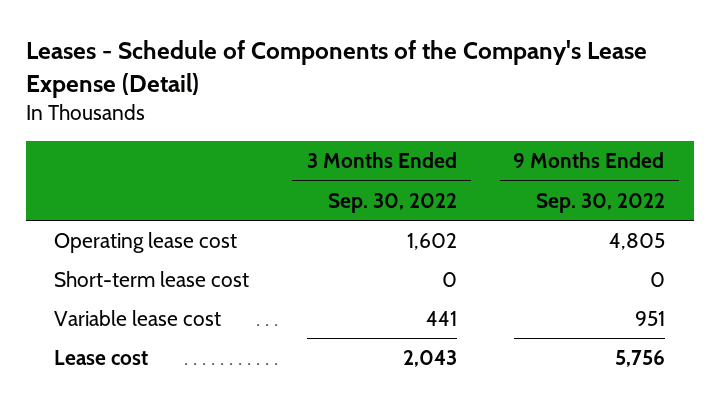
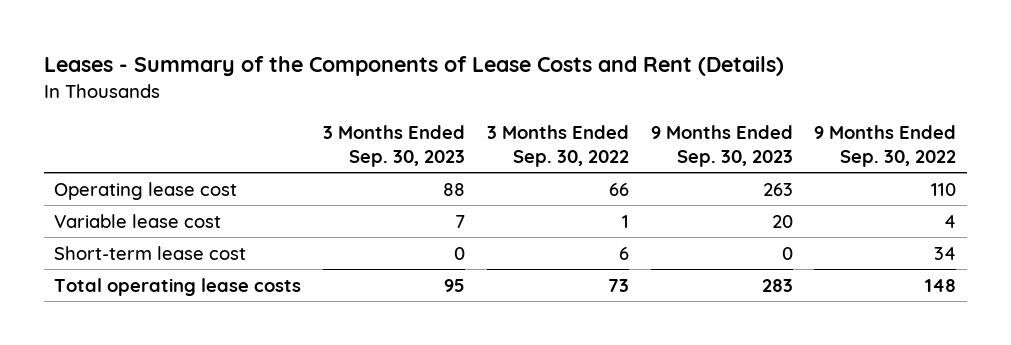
- Leases - Schedule of Components of the Company's Lease Expense (Detail)
+ Leases - Summary of the Components of Lease Costs and Rent (Details)
- | 3 Months Ended Sep. 30, 2022 | 9 Months Ended Sep. 30, 2022
+ | 3 Months Ended Sep. 30, 2023 | 3 Months Ended Sep. 30, 2022 | 9 Months Ended Sep. 30, 2023 | 9 Months Ended Sep. 30, 2022
- Operating lease cost | 1,602 | 4,805
- Short-term lease cost | 0 | 0
- Variable lease cost | 441 | 951
- Lease cost | 2,043 | 5,756
+ Operating lease cost | 88 | 66 | 263 | 110
+ Variable lease cost | 7 | 1 | 20 | 4
+ Short-term lease cost | 0 | 6 | 0 | 34
+ Total operating lease costs | 95 | 73 | 283 | 148

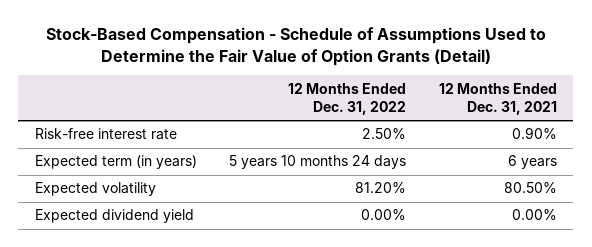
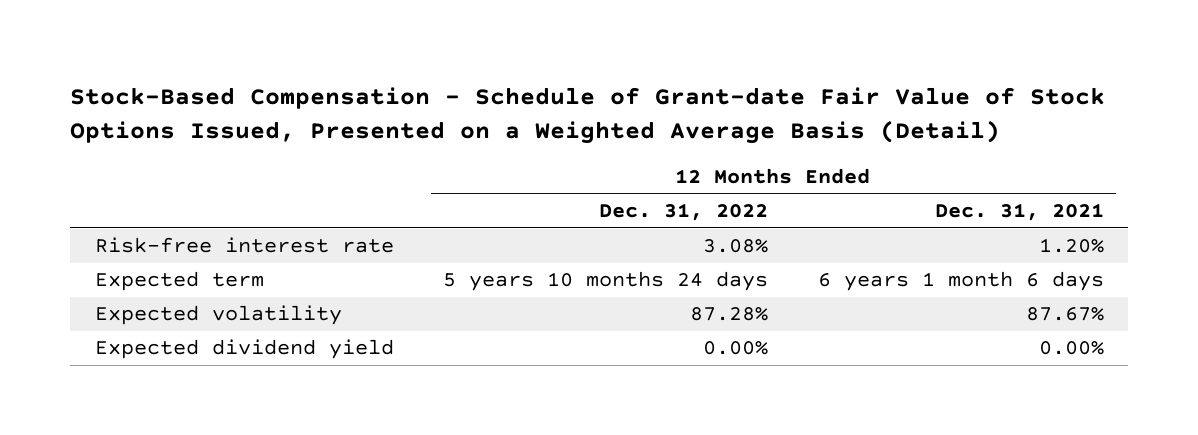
- Stock-Based Compensation - Schedule of Assumptions Used to Determine the Fair Value of Option Grants (Detail)
+ Stock-Based Compensation - Schedule of Grant-date Fair Value of Stock Options Issued, Presented on a Weighted Average Basis (Detail)
- Risk-free interest rate | 2.50% | 0.90%
- Expected term (in years) | 5 years 10 months 24 days | 6 years
- Expected volatility | 81.20% | 80.50%
+ Risk-free interest rate | 3.08% | 1.20%
+ Expected term | 5 years 10 months 24 days | 6 years 1 month 6 days
+ Expected volatility | 87.28% | 87.67%

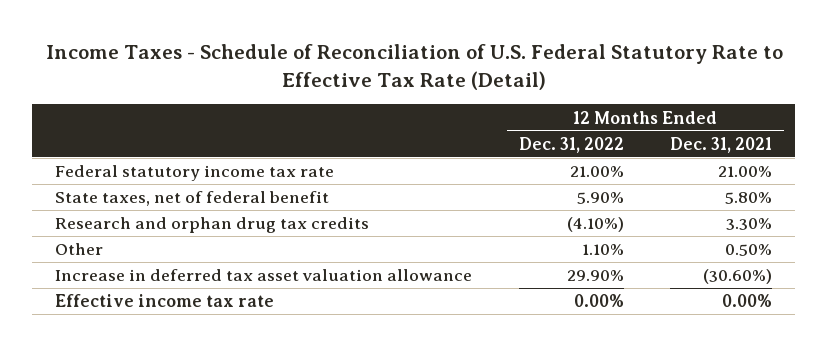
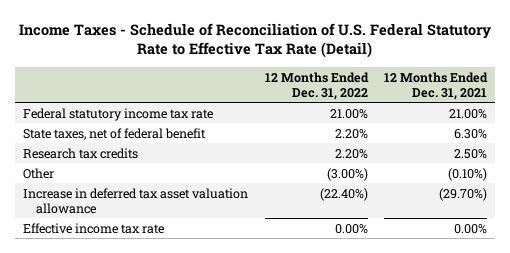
- State taxes, net of federal benefit | 5.90% | 5.80%
- Research and orphan drug tax credits | (4.10%) | 3.30%
- Other | 1.10% | 0.50%
- Increase in deferred tax asset valuation allowance | 29.90% | (30.60%)
+ State taxes, net of federal benefit | 2.20% | 6.30%
+ Research tax credits | 2.20% | 2.50%
+ Other | (3.00%) | (0.10%)
+ Increase in deferred tax asset valuation allowance | (22.40%) | (29.70%)

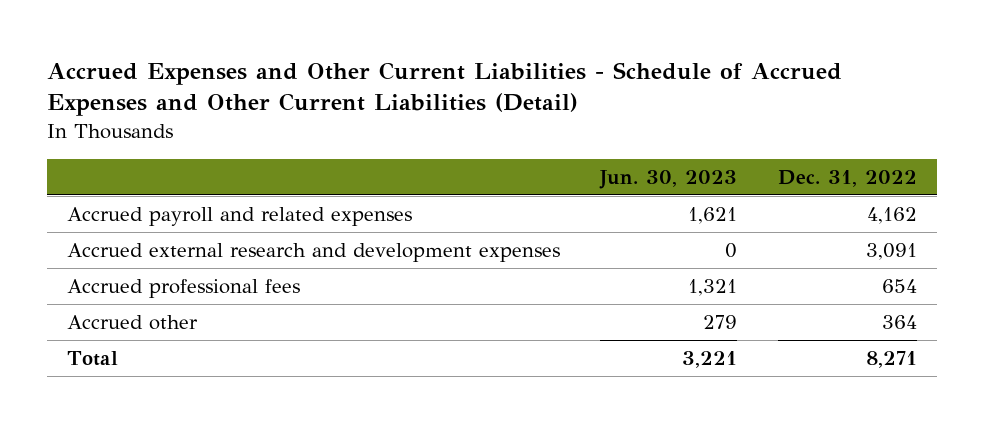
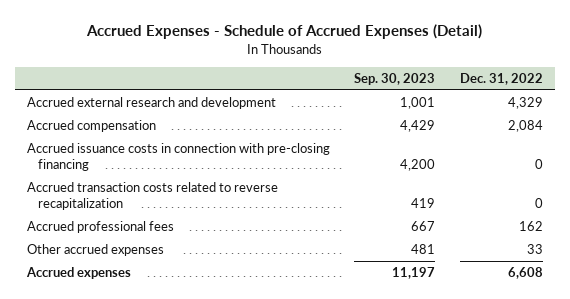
- Accrued Expenses and Other Current Liabilities - Schedule of Accrued Expenses and Other Current Liabilities (Detail)
+ Accrued Expenses - Schedule of Accrued Expenses (Detail)
- | Jun. 30, 2023 | Dec. 31, 2022
+ | Sep. 30, 2023 | Dec. 31, 2022
- Accrued payroll and related expenses | 1,621 | 4,162
- Accrued external research and development expenses | 0 | 3,091
- Accrued professional fees | 1,321 | 654
- Accrued other | 279 | 364
- Total | 3,221 | 8,271
+ Accrued external research and development | 1,001 | 4,329
+ Accrued compensation | 4,429 | 2,084
+ Accrued issuance costs in connection with pre-closing financing | 4,200 | 0
+ Accrued transaction costs related to reverse recapitalization | 419 | 0
+ Accrued professional fees | 667 | 162
+ Other accrued expenses | 481 | 33
+ Accrued expenses | 11,197 | 6,608

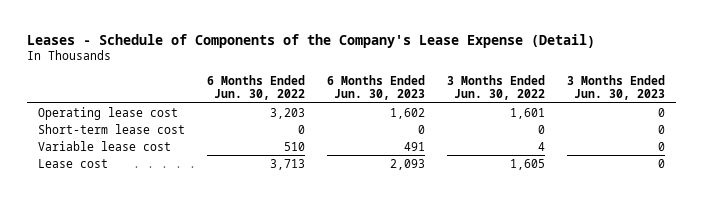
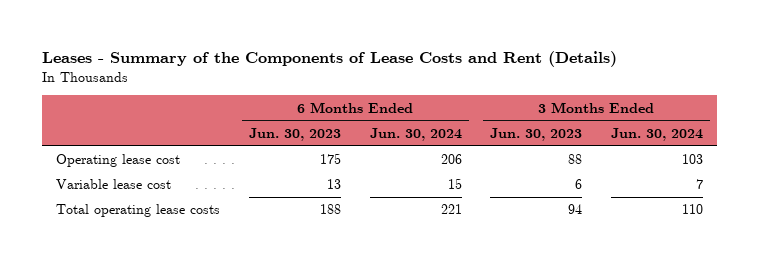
- Leases - Schedule of Components of the Company's Lease Expense (Detail)
+ Leases - Summary of the Components of Lease Costs and Rent (Details)
- | 6 Months Ended Jun. 30, 2022 | 6 Months Ended Jun. 30, 2023 | 3 Months Ended Jun. 30, 2022 | 3 Months Ended Jun. 30, 2023
+ | 6 Months Ended Jun. 30, 2023 | 6 Months Ended Jun. 30, 2024 | 3 Months Ended Jun. 30, 2023 | 3 Months Ended Jun. 30, 2024
- Operating lease cost | 3,203 | 1,602 | 1,601 | 0
- Short-term lease cost | 0 | 0 | 0 | 0
- Variable lease cost | 510 | 491 | 4 | 0
- Lease cost | 3,713 | 2,093 | 1,605 | 0
+ Operating lease cost | 175 | 206 | 88 | 103
+ Variable lease cost | 13 | 15 | 6 | 7
+ Total operating lease costs | 188 | 221 | 94 | 110

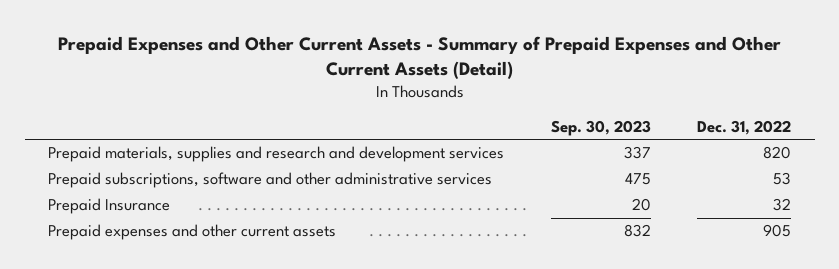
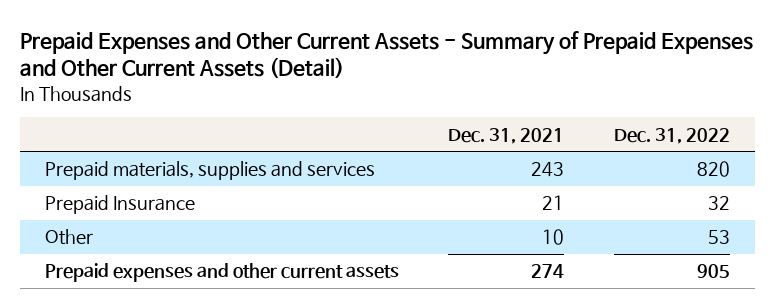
- | Sep. 30, 2023 | Dec. 31, 2022
+ | Dec. 31, 2021 | Dec. 31, 2022
- Prepaid materials, supplies and research and development services | 337 | 820
- Prepaid subscriptions, software and other administrative services | 475 | 53
+ Prepaid materials, supplies and services | 243 | 820
+ Other | 10 | 53

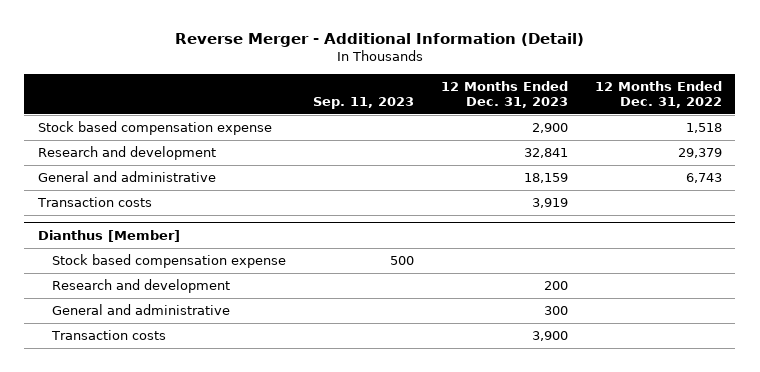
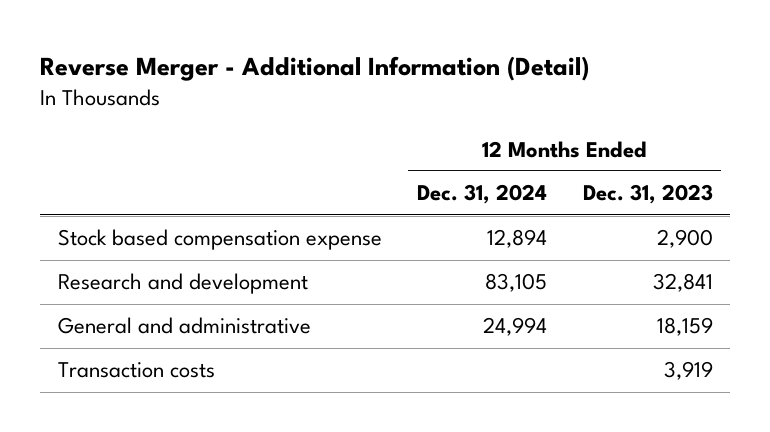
- | Sep. 11, 2023 | 12 Months Ended Dec. 31, 2023 | 12 Months Ended Dec. 31, 2022
+ | 12 Months Ended Dec. 31, 2024 | 12 Months Ended Dec. 31, 2023
- Dianthus [Member]
- Stock based compensation expense | 500 | |
- Research and development | | 200 |
- General and administrative | | 300 |
- Transaction costs | | 3,900 |

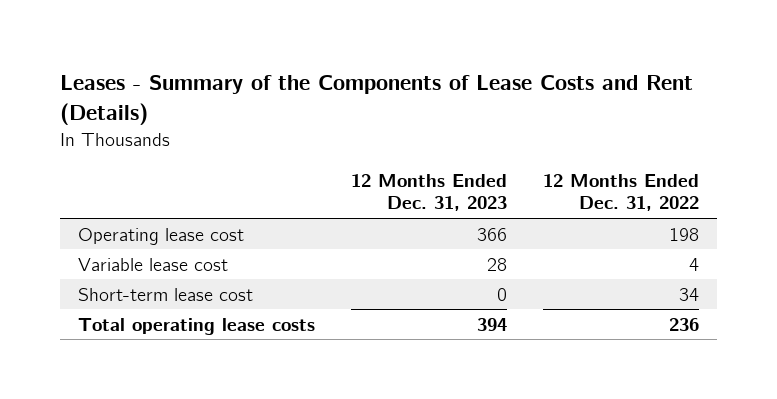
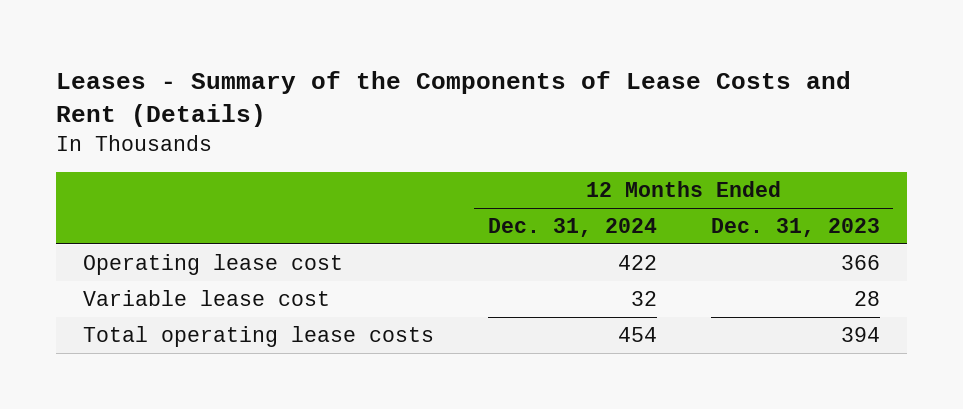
- | 12 Months Ended Dec. 31, 2023 | 12 Months Ended Dec. 31, 2022
+ | 12 Months Ended Dec. 31, 2024 | 12 Months Ended Dec. 31, 2023
- Short-term lease cost | 0 | 34

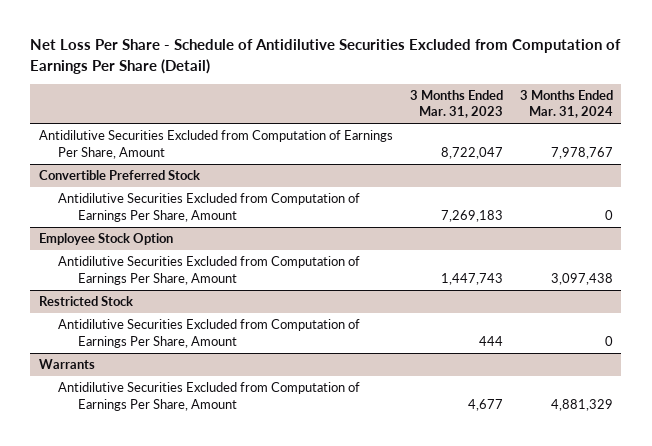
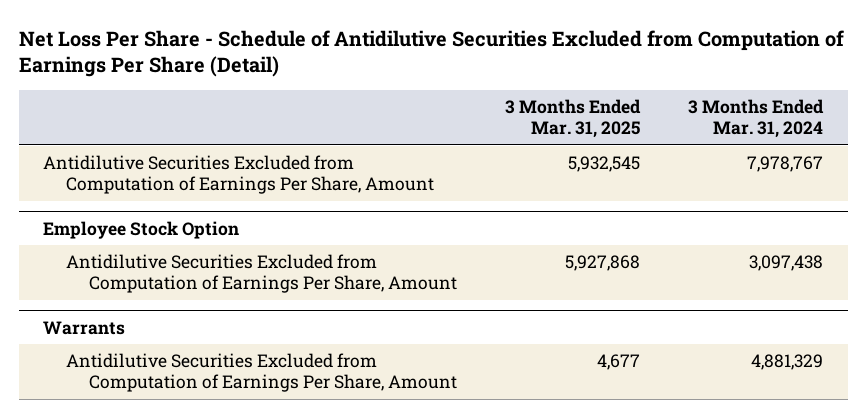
- | 3 Months Ended Mar. 31, 2023 | 3 Months Ended Mar. 31, 2024
+ | 3 Months Ended Mar. 31, 2025 | 3 Months Ended Mar. 31, 2024
- Convertible Preferred Stock
- Antidilutive Securities Excluded from Computation of Earnings Per Share, Amount | 7,269,183 | 0
- Restricted Stock
- Antidilutive Securities Excluded from Computation of Earnings Per Share, Amount | 444 | 0

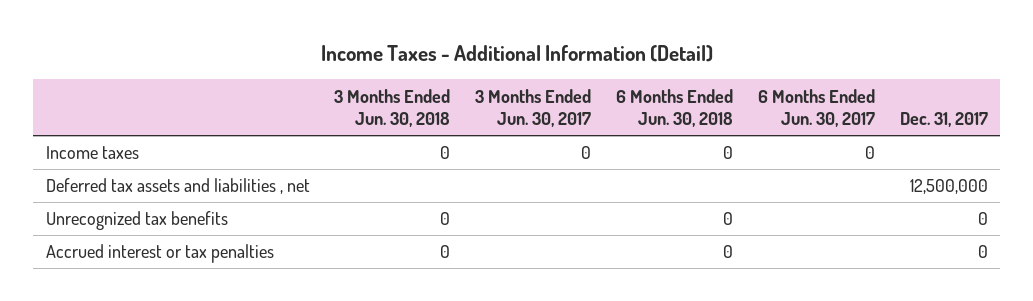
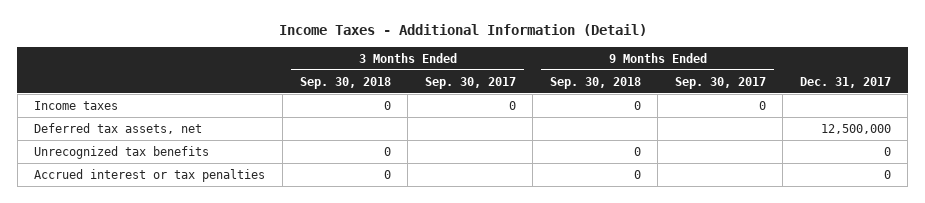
- | 3 Months Ended Jun. 30, 2018 | 3 Months Ended Jun. 30, 2017 | 6 Months Ended Jun. 30, 2018 | 6 Months Ended Jun. 30, 2017 | Dec. 31, 2017
+ | 3 Months Ended Sep. 30, 2018 | 3 Months Ended Sep. 30, 2017 | 9 Months Ended Sep. 30, 2018 | 9 Months Ended Sep. 30, 2017 | Dec. 31, 2017
- Deferred tax assets and liabilities , net | | | | | 12,500,000
+ Deferred tax assets, net | | | | | 12,500,000

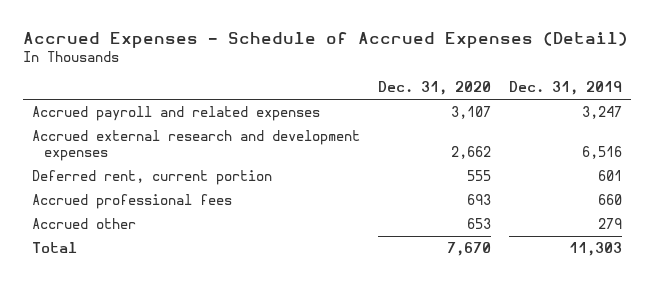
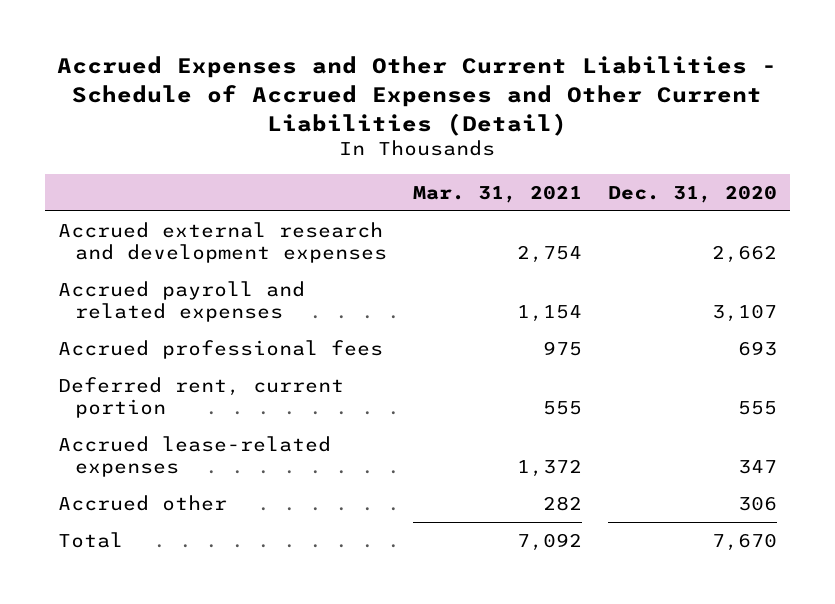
- Accrued Expenses - Schedule of Accrued Expenses (Detail)
+ Accrued Expenses and Other Current Liabilities - Schedule of Accrued Expenses and Other Current Liabilities (Detail)
- | Dec. 31, 2020 | Dec. 31, 2019
+ | Mar. 31, 2021 | Dec. 31, 2020
moved down: Accrued payroll and related expenses | 1,154 | 3,107
- Accrued other | 653 | 279
moved down: Deferred rent, current portion | 555 | 555
+ Accrued lease-related expenses | 1,372 | 347
+ Accrued other | 282 | 306

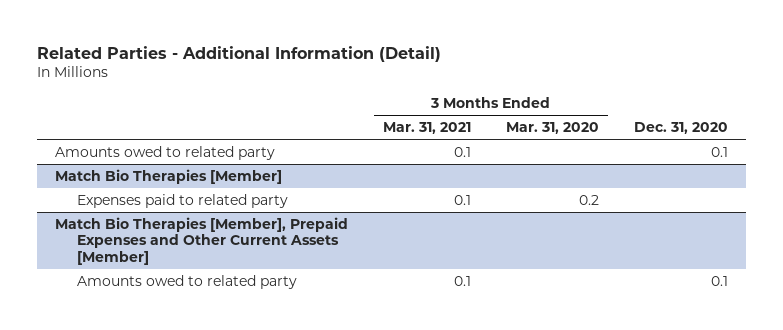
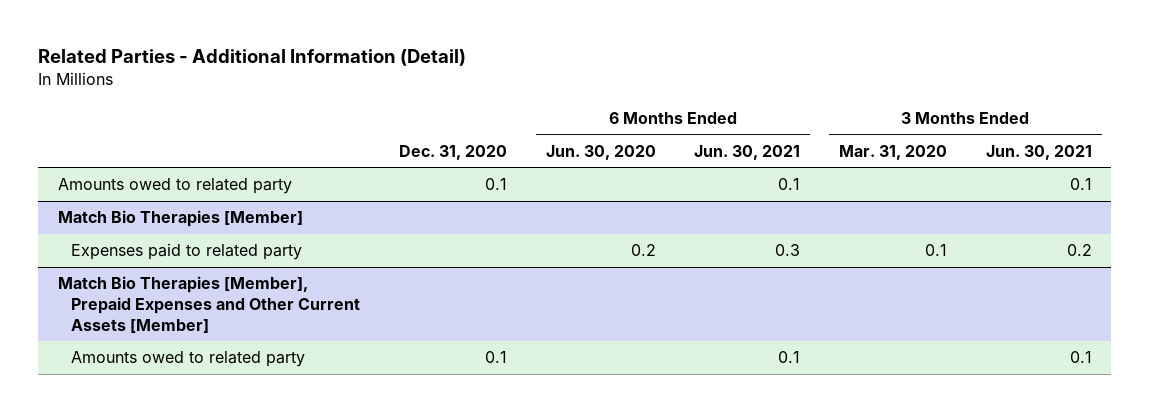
- | 3 Months Ended Mar. 31, 2021 | 3 Months Ended Mar. 31, 2020 | Dec. 31, 2020
+ | Dec. 31, 2020 | 6 Months Ended Jun. 30, 2020 | 6 Months Ended Jun. 30, 2021 | 3 Months Ended Mar. 31, 2020 | 3 Months Ended Jun. 30, 2021
@ Match Bio Therapies [Member]
- Expenses paid to related party | 0.1 | 0.2 |
+ Expenses paid to related party | | 0.2 | 0.3 | 0.1 | 0.2

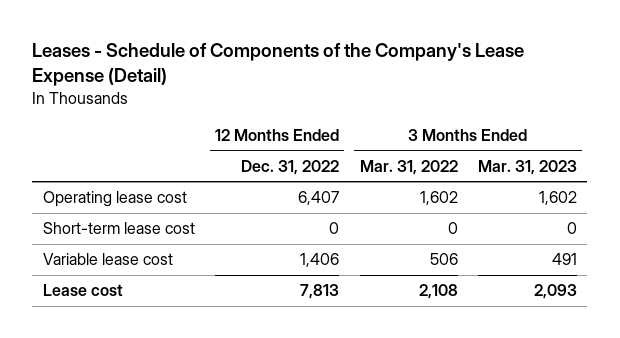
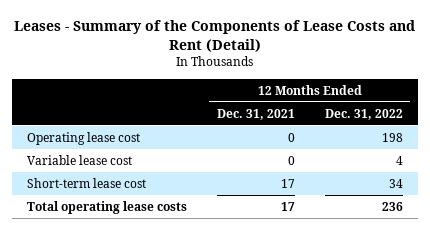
- Leases - Schedule of Components of the Company's Lease Expense (Detail)
+ Leases - Summary of the Components of Lease Costs and Rent (Detail)
- | 12 Months Ended Dec. 31, 2022 | 3 Months Ended Mar. 31, 2022 | 3 Months Ended Mar. 31, 2023
+ | 12 Months Ended Dec. 31, 2021 | 12 Months Ended Dec. 31, 2022
- Operating lease cost | 6,407 | 1,602 | 1,602
- Short-term lease cost | 0 | 0 | 0
- Variable lease cost | 1,406 | 506 | 491
- Lease cost | 7,813 | 2,108 | 2,093
+ Operating lease cost | 0 | 198
+ Variable lease cost | 0 | 4
+ Short-term lease cost | 17 | 34
+ Total operating lease costs | 17 | 236

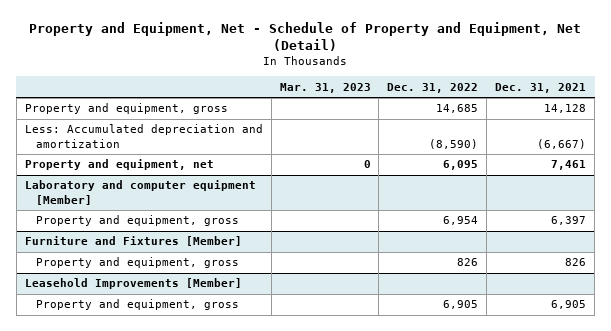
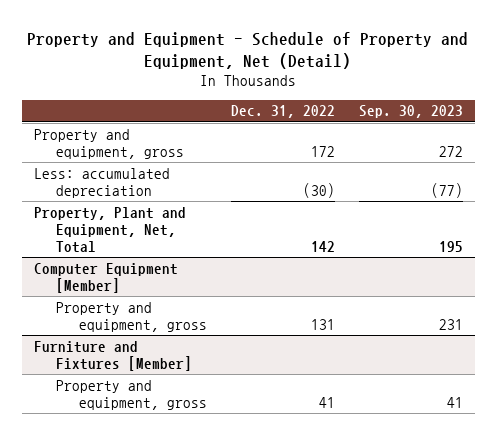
- Property and Equipment, Net - Schedule of Property and Equipment, Net (Detail)
+ Property and Equipment - Schedule of Property and Equipment, Net (Detail)
- | Mar. 31, 2023 | Dec. 31, 2022 | Dec. 31, 2021
+ | Dec. 31, 2022 | Sep. 30, 2023
- Property and equipment, gross | | 14,685 | 14,128
- Less: Accumulated depreciation and amortization | | (8,590) | (6,667)
- Property and equipment, net | 0 | 6,095 | 7,461
- Laboratory and computer equipment [Member]
- Property and equipment, gross | | 6,954 | 6,397
+ Property and equipment, gross | 172 | 272
+ Less: accumulated depreciation | (30) | (77)
+ Property, Plant and Equipment, Net, Total | 142 | 195
+ Computer Equipment [Member]
+ Property and equipment, gross | 131 | 231
@ Furniture and Fixtures [Member]
- Property and equipment, gross | | 826 | 826
- Leasehold Improvements [Member]
- Property and equipment, gross | | 6,905 | 6,905
@ Furniture and Fixtures [Member]
+ Property and equipment, gross | 41 | 41

